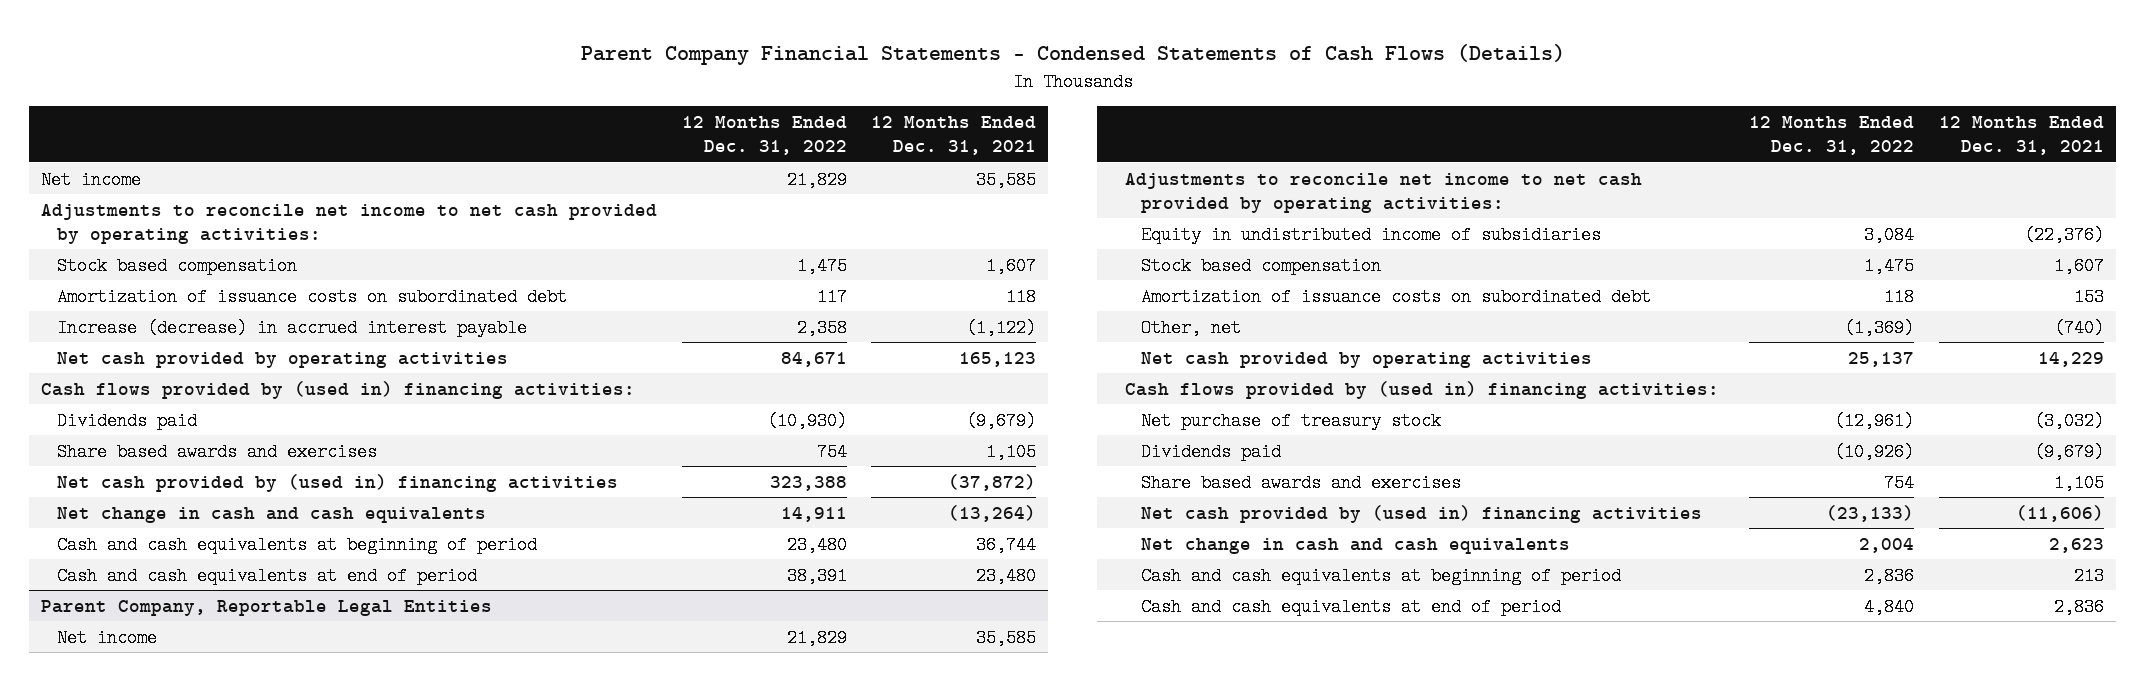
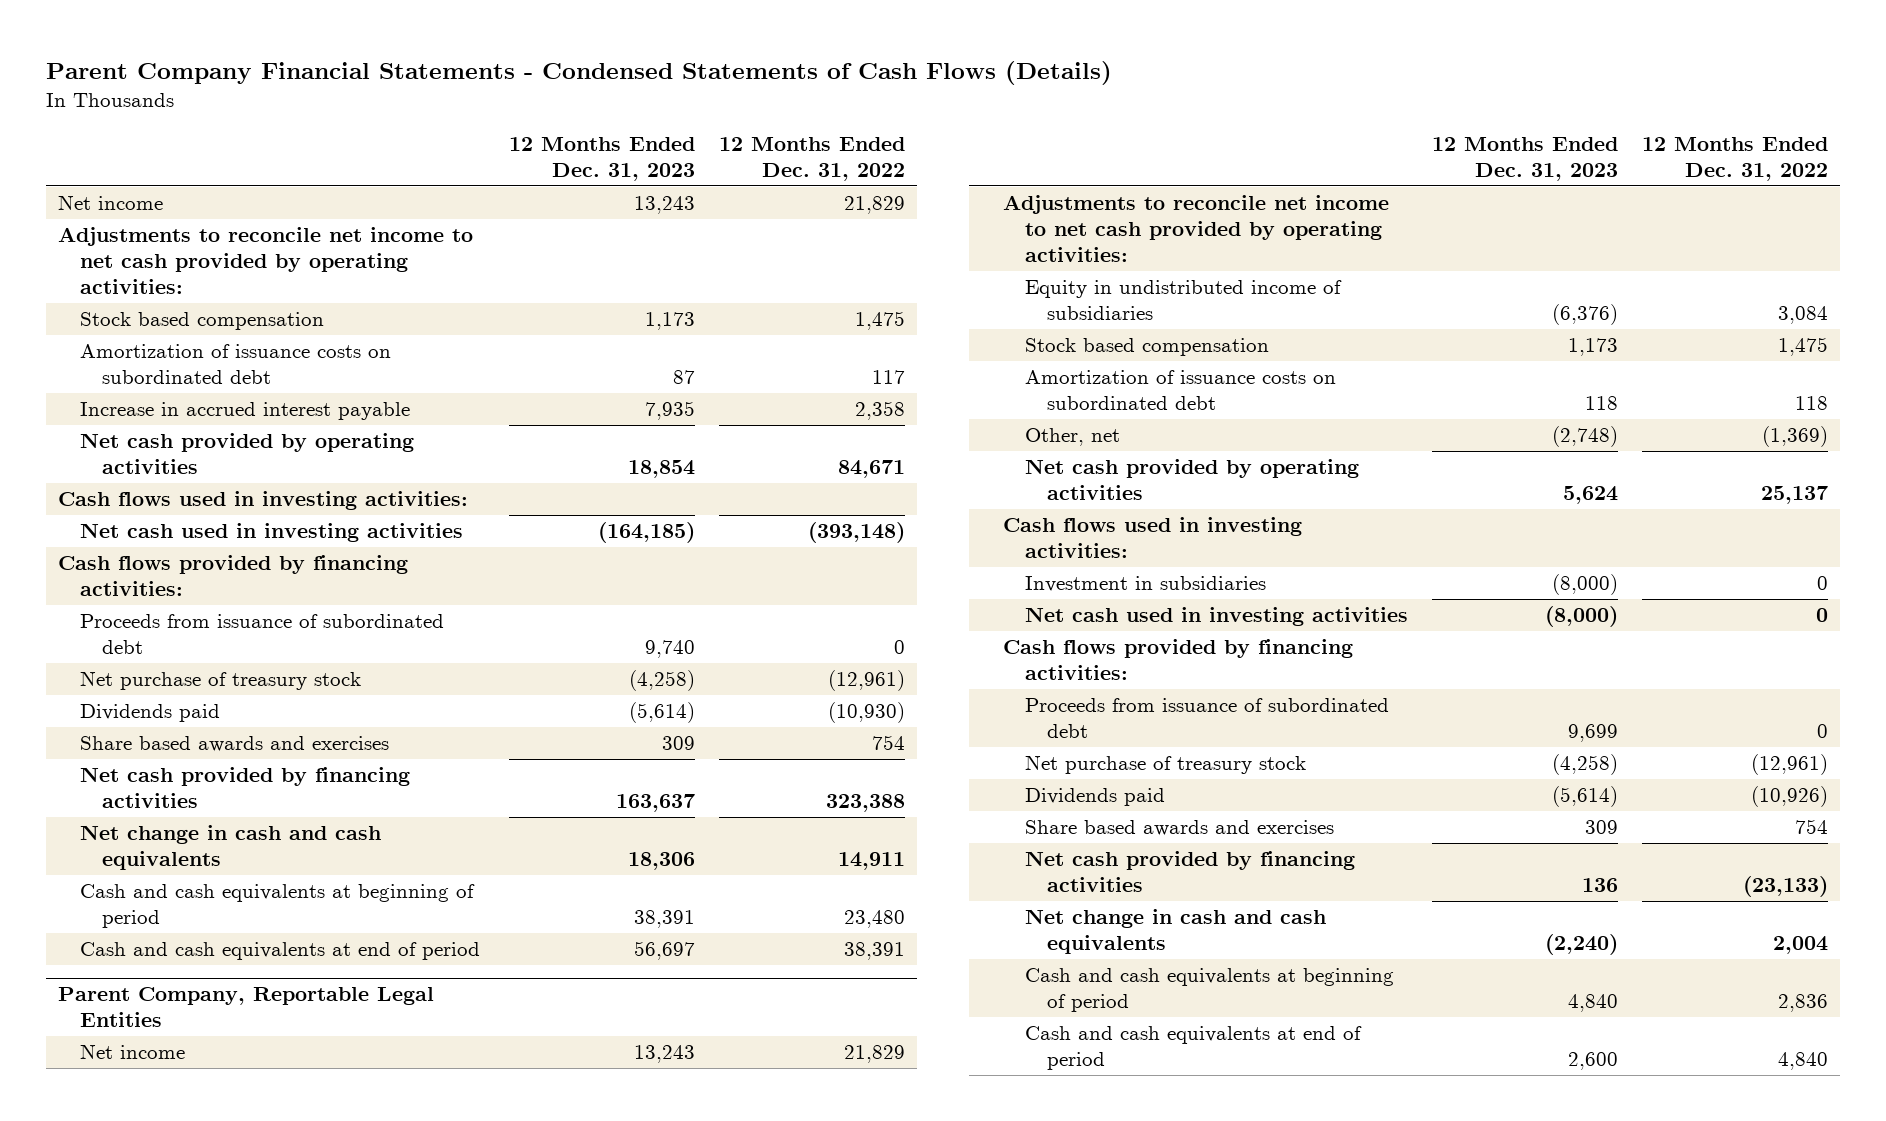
- | 12 Months Ended Dec. 31, 2022 | 12 Months Ended Dec. 31, 2021
+ | 12 Months Ended Dec. 31, 2023 | 12 Months Ended Dec. 31, 2022
- Increase (decrease) in accrued interest payable | 2,358 | (1,122)
+ Increase in accrued interest payable | 7,935 | 2,358
- Cash flows provided by (used in) financing activities:
+ Cash flows used in investing activities:
+ Net cash used in investing activities | (164,185) | (393,148)
+ Cash flows provided by financing activities:
+ Proceeds from issuance of subordinated debt | 9,740 | 0
+ Net purchase of treasury stock | (4,258) | (12,961)
- Net cash provided by (used in) financing activities | 323,388 | (37,872)
+ Net cash provided by financing activities | 163,637 | 323,388
@ Parent Company, Reportable Legal Entities
- Cash flows provided by (used in) financing activities:
+ Cash flows used in investing activities:
+ Investment in subsidiaries | (8,000) | 0
+ Net cash used in investing activities | (8,000) | 0
+ Cash flows provided by financing activities:
+ Proceeds from issuance of subordinated debt | 9,699 | 0
- Net cash provided by (used in) financing activities | (23,133) | (11,606)
+ Net cash provided by financing activities | 136 | (23,133)

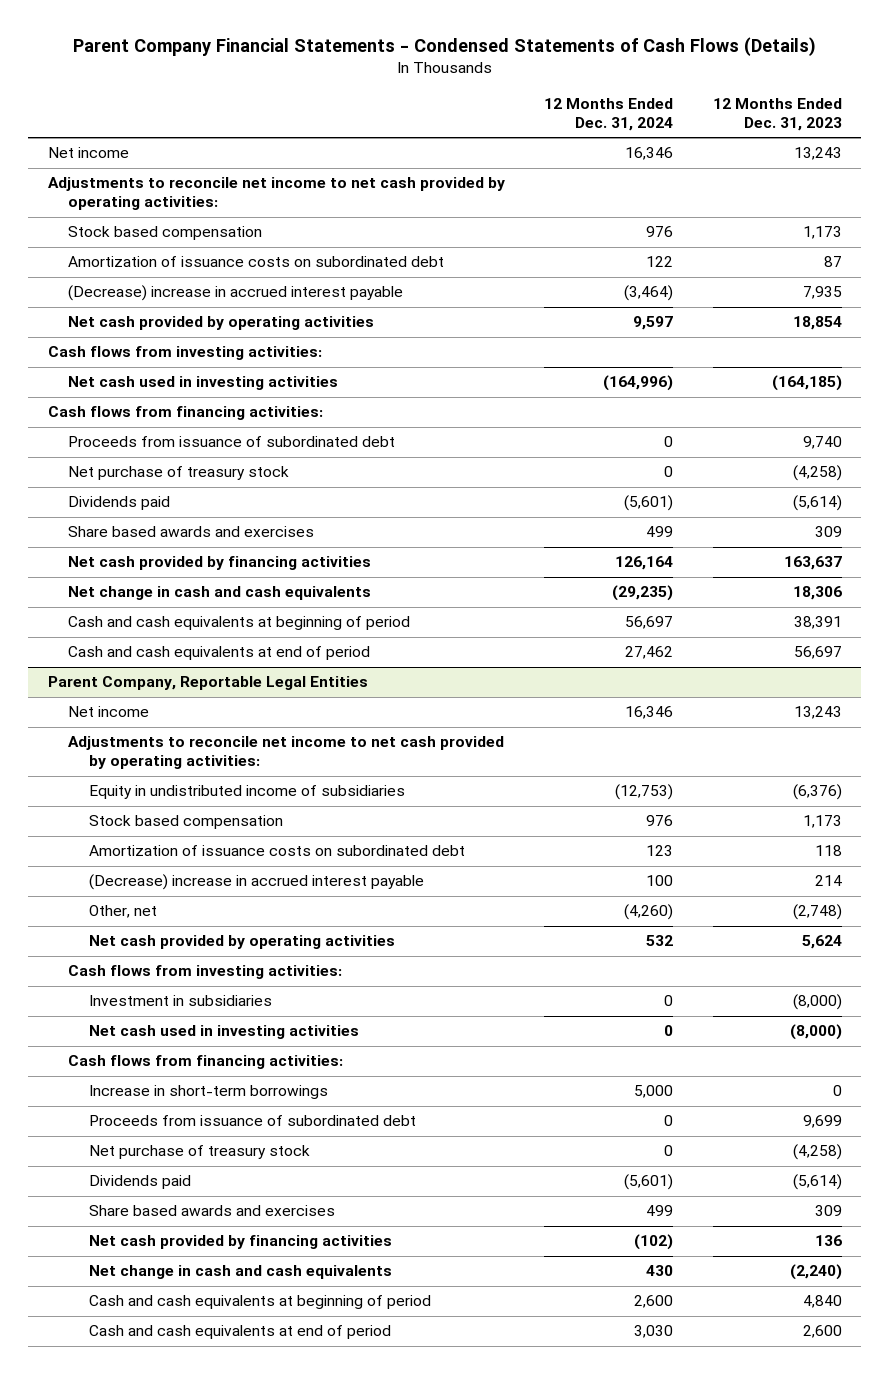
- | 12 Months Ended Dec. 31, 2023 | 12 Months Ended Dec. 31, 2022
+ | 12 Months Ended Dec. 31, 2024 | 12 Months Ended Dec. 31, 2023
- Increase in accrued interest payable | 7,935 | 2,358
+ (Decrease) increase in accrued interest payable | (3,464) | 7,935
- Cash flows used in investing activities:
+ Cash flows from investing activities:
- Cash flows provided by financing activities:
+ Cash flows from financing activities:
@ Parent Company, Reportable Legal Entities
+ (Decrease) increase in accrued interest payable | 100 | 214
- Cash flows used in investing activities:
+ Cash flows from investing activities:
- Cash flows provided by financing activities:
+ Cash flows from financing activities:
+ Increase in short-term borrowings | 5,000 | 0

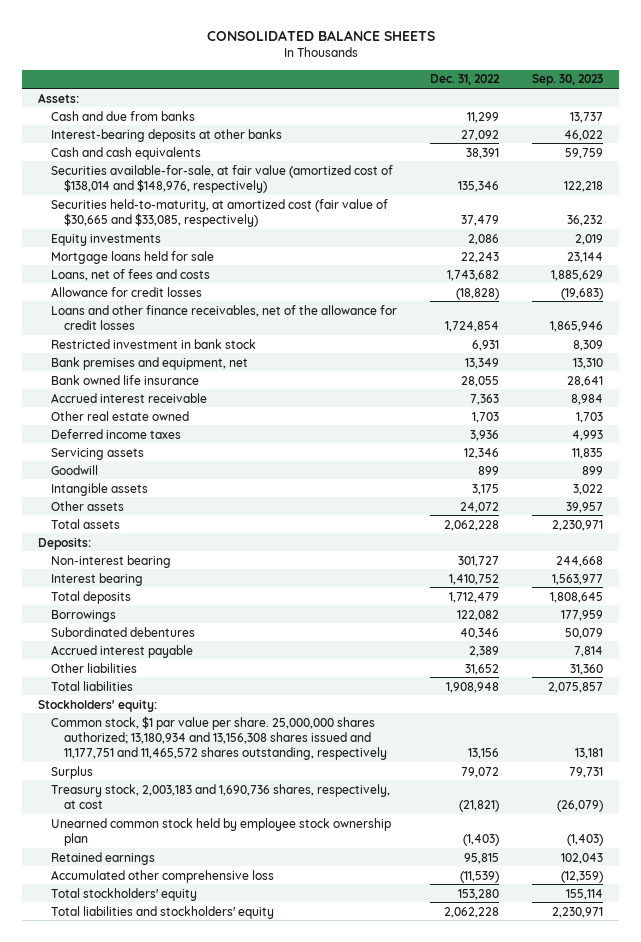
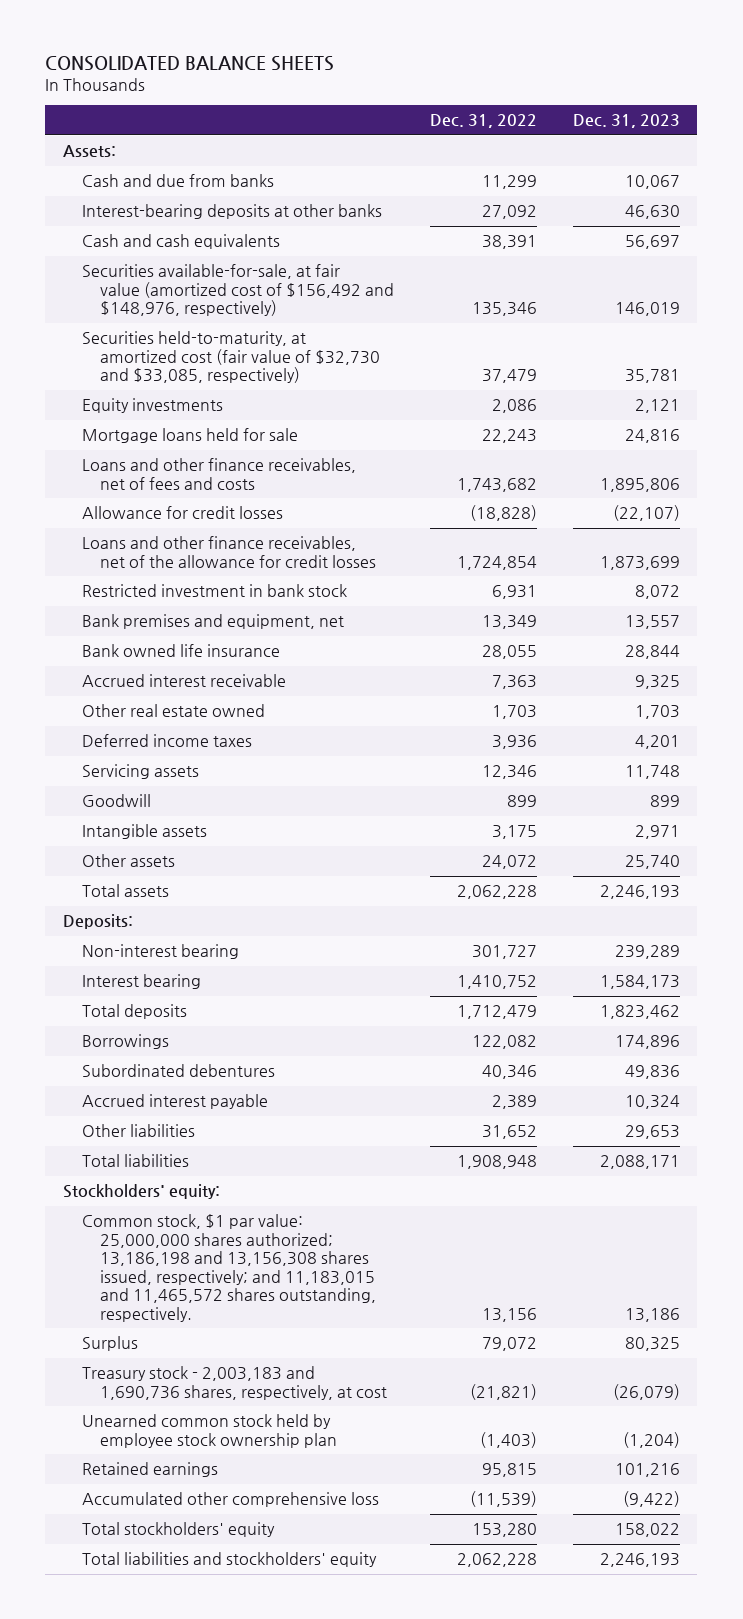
- | Dec. 31, 2022 | Sep. 30, 2023
+ | Dec. 31, 2022 | Dec. 31, 2023
- Securities available-for-sale, at fair value (amortized cost of $138,014 and $148,976, respectively) | 135,346 | 122,218
- Securities held-to-maturity, at amortized cost (fair value of $30,665 and $33,085, respectively) | 37,479 | 36,232
+ Securities available-for-sale, at fair value (amortized cost of $156,492 and $148,976, respectively) | 135,346 | 146,019
+ Securities held-to-maturity, at amortized cost (fair value of $32,730 and $33,085, respectively) | 37,479 | 35,781
- Loans, net of fees and costs | 1,743,682 | 1,885,629
+ Loans and other finance receivables, net of fees and costs | 1,743,682 | 1,895,806
- Common stock, $1 par value per share. 25,000,000 shares authorized; 13,180,934 and 13,156,308 shares issued and 11,177,751 and 11,465,572 shares outstanding, respectively | 13,156 | 13,181
+ Common stock, $1 par value: 25,000,000 shares authorized; 13,186,198 and 13,156,308 shares issued, respectively; and 11,183,015 and 11,465,572 shares outstanding, respectively. | 13,156 | 13,186
- Treasury stock, 2,003,183 and 1,690,736 shares, respectively, at cost | (21,821) | (26,079)
+ Treasury stock - 2,003,183 and 1,690,736 shares, respectively, at cost | (21,821) | (26,079)

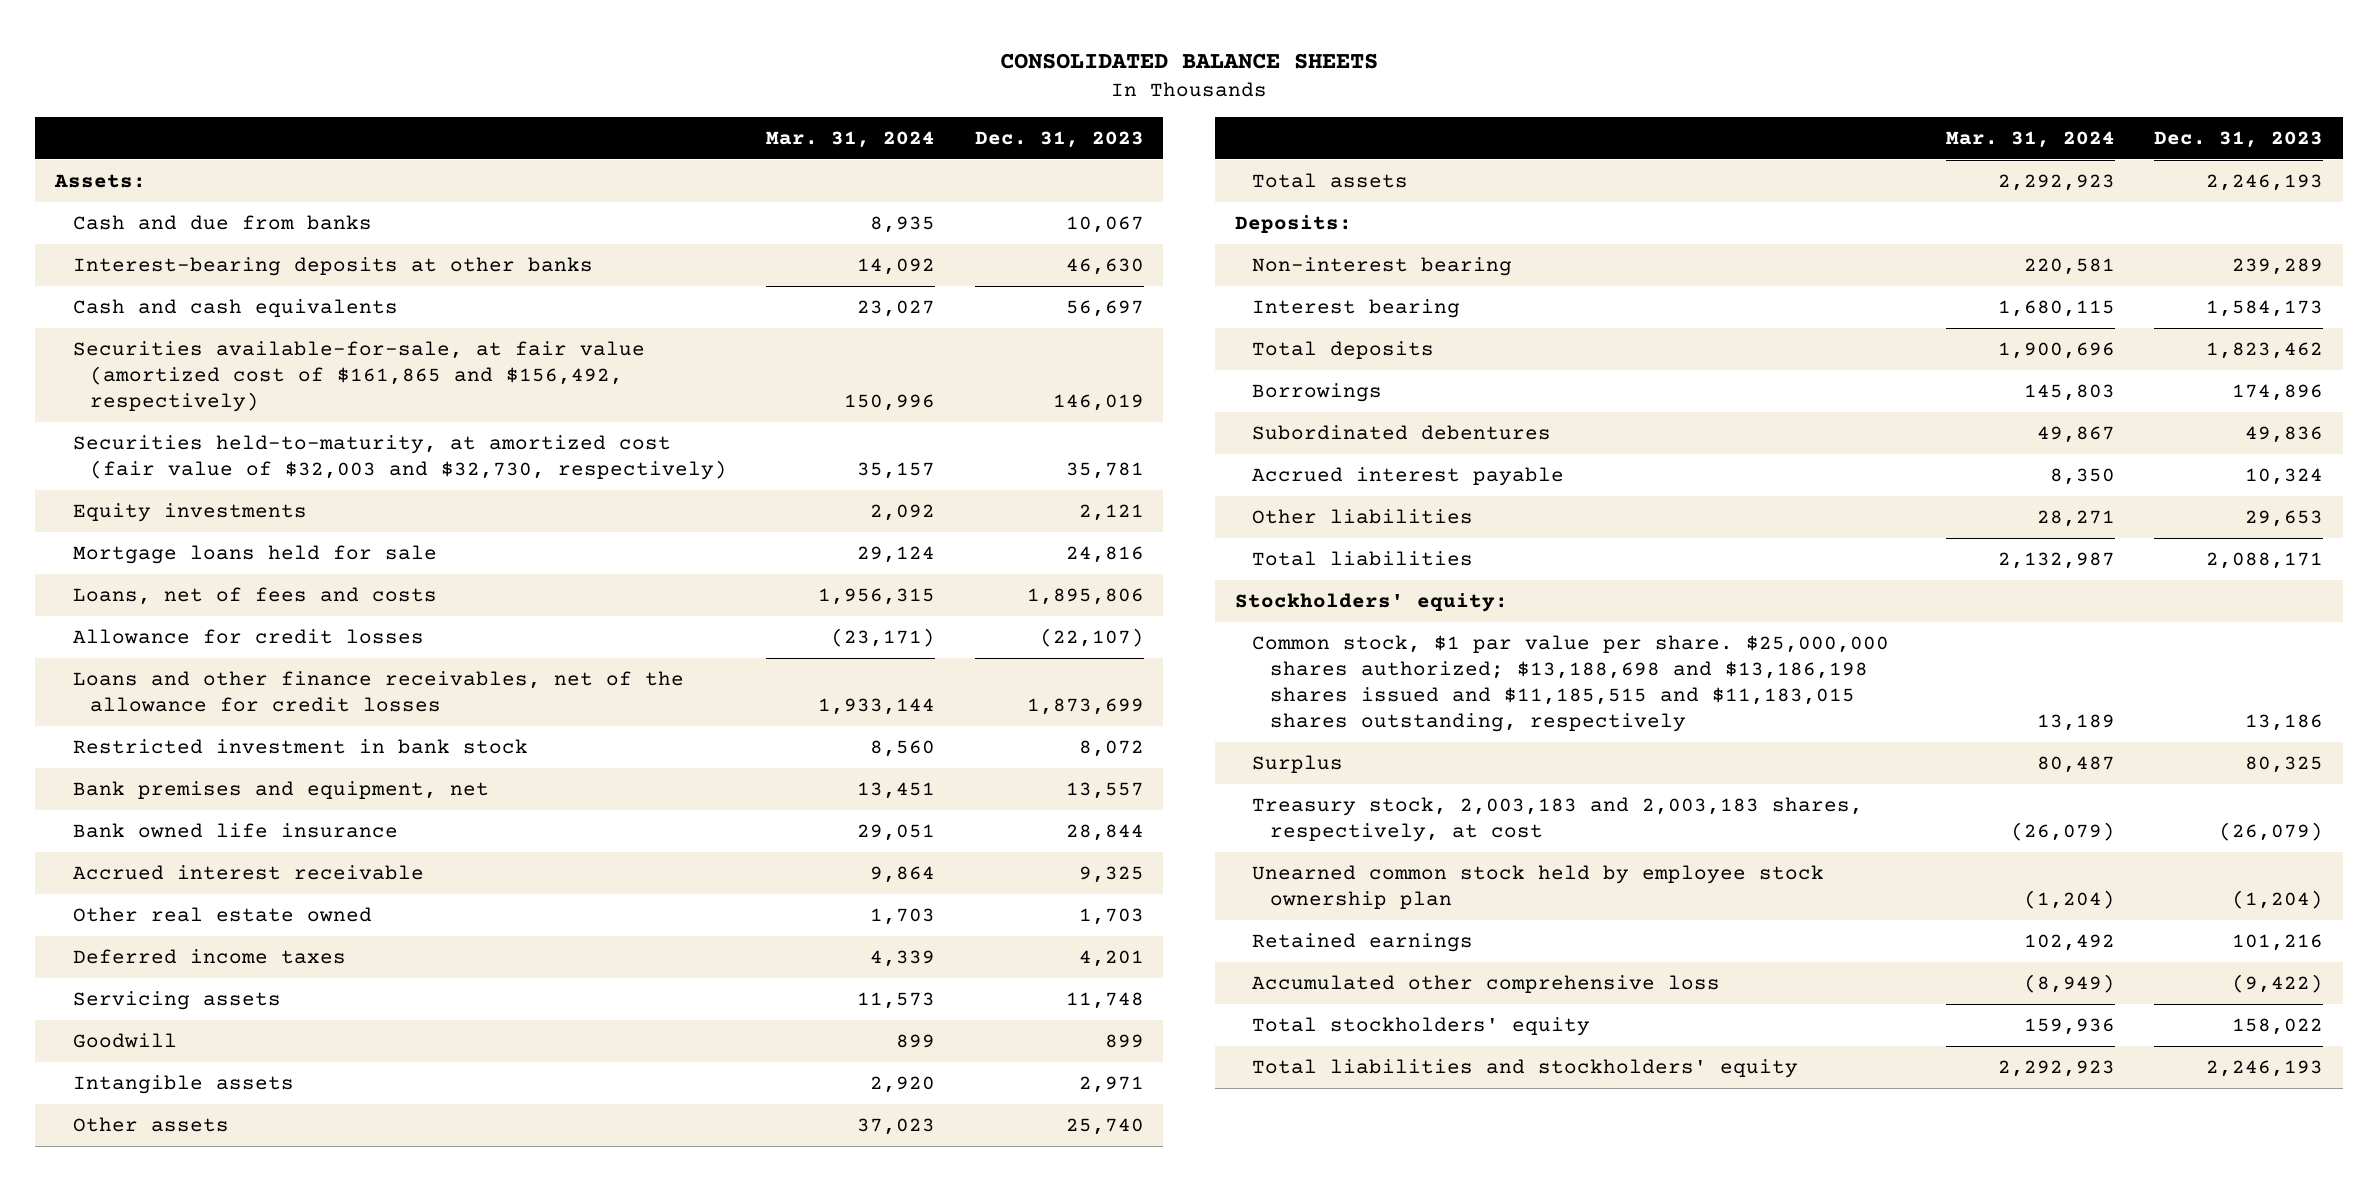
- | Dec. 31, 2022 | Dec. 31, 2023
+ | Mar. 31, 2024 | Dec. 31, 2023
- Securities available-for-sale, at fair value (amortized cost of $156,492 and $148,976, respectively) | 135,346 | 146,019
- Securities held-to-maturity, at amortized cost (fair value of $32,730 and $33,085, respectively) | 37,479 | 35,781
+ Securities available-for-sale, at fair value (amortized cost of $161,865 and $156,492, respectively) | 150,996 | 146,019
+ Securities held-to-maturity, at amortized cost (fair value of $32,003 and $32,730, respectively) | 35,157 | 35,781
- Loans and other finance receivables, net of fees and costs | 1,743,682 | 1,895,806
+ Loans, net of fees and costs | 1,956,315 | 1,895,806
- Common stock, $1 par value: 25,000,000 shares authorized; 13,186,198 and 13,156,308 shares issued, respectively; and 11,183,015 and 11,465,572 shares outstanding, respectively. | 13,156 | 13,186
+ Common stock, $1 par value per share. $25,000,000 shares authorized; $13,188,698 and $13,186,198 shares issued and $11,185,515 and $11,183,015 shares outstanding, respectively | 13,189 | 13,186
- Treasury stock - 2,003,183 and 1,690,736 shares, respectively, at cost | (21,821) | (26,079)
+ Treasury stock, 2,003,183 and 2,003,183 shares, respectively, at cost | (26,079) | (26,079)

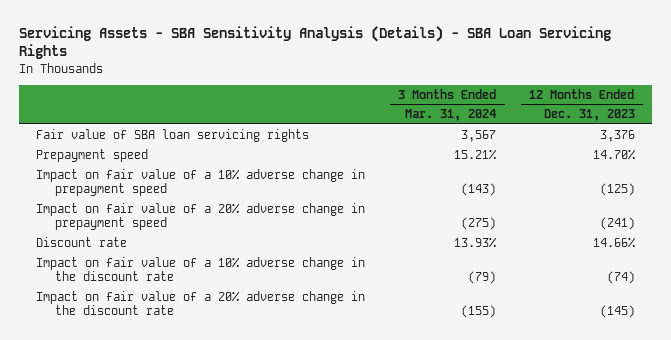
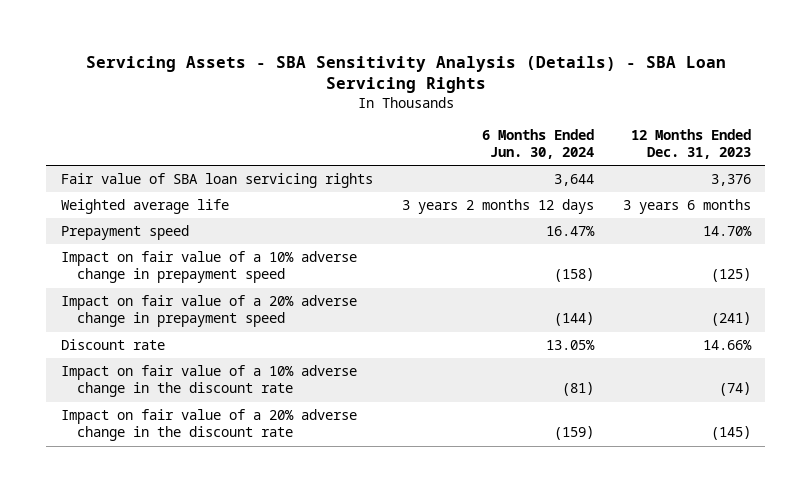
- | 3 Months Ended Mar. 31, 2024 | 12 Months Ended Dec. 31, 2023
+ | 6 Months Ended Jun. 30, 2024 | 12 Months Ended Dec. 31, 2023
+ Weighted average life | 3 years 2 months 12 days | 3 years 6 months

